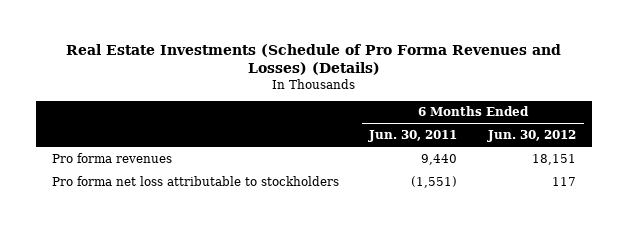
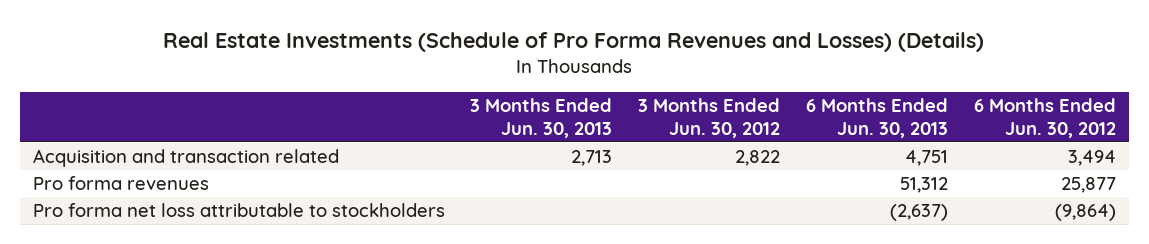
- | 6 Months Ended Jun. 30, 2011 | 6 Months Ended Jun. 30, 2012
+ | 3 Months Ended Jun. 30, 2013 | 3 Months Ended Jun. 30, 2012 | 6 Months Ended Jun. 30, 2013 | 6 Months Ended Jun. 30, 2012
- Pro forma revenues | 9,440 | 18,151
- Pro forma net loss attributable to stockholders | (1,551) | 117
+ Acquisition and transaction related | 2,713 | 2,822 | 4,751 | 3,494
+ Pro forma revenues | | | 51,312 | 25,877
+ Pro forma net loss attributable to stockholders | | | (2,637) | (9,864)

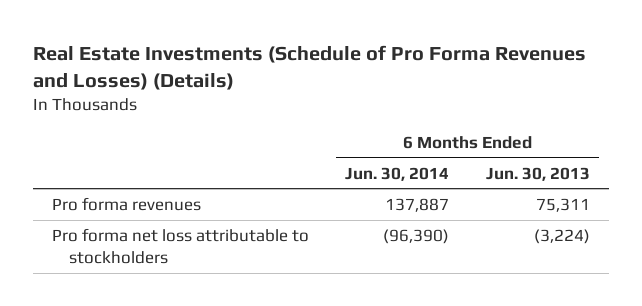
- | 3 Months Ended Jun. 30, 2013 | 3 Months Ended Jun. 30, 2012 | 6 Months Ended Jun. 30, 2013 | 6 Months Ended Jun. 30, 2012
+ | 6 Months Ended Jun. 30, 2014 | 6 Months Ended Jun. 30, 2013
- Acquisition and transaction related | 2,713 | 2,822 | 4,751 | 3,494
- Pro forma revenues | | | 51,312 | 25,877
- Pro forma net loss attributable to stockholders | | | (2,637) | (9,864)
+ Pro forma revenues | 137,887 | 75,311
+ Pro forma net loss attributable to stockholders | (96,390) | (3,224)

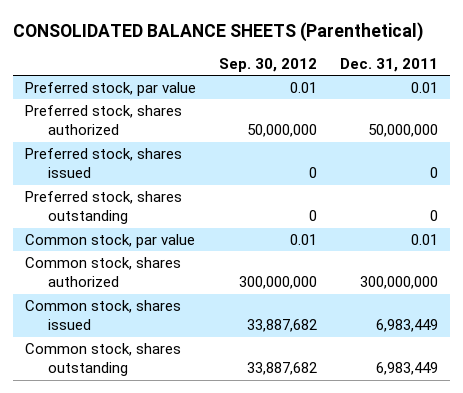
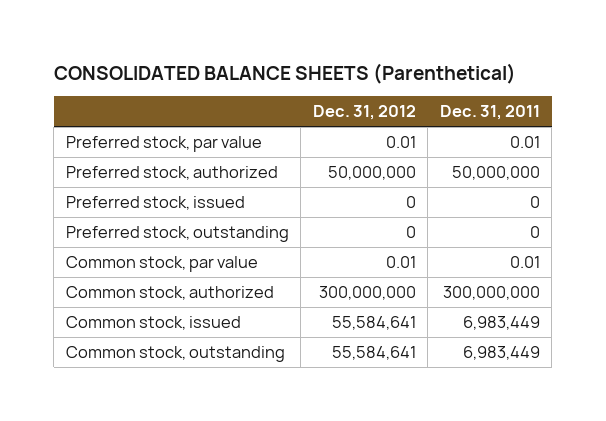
- | Sep. 30, 2012 | Dec. 31, 2011
+ | Dec. 31, 2012 | Dec. 31, 2011
- Preferred stock, shares authorized | 50,000,000 | 50,000,000
- Preferred stock, shares issued | 0 | 0
- Preferred stock, shares outstanding | 0 | 0
+ Preferred stock, authorized | 50,000,000 | 50,000,000
+ Preferred stock, issued | 0 | 0
+ Preferred stock, outstanding | 0 | 0
- Common stock, shares authorized | 300,000,000 | 300,000,000
- Common stock, shares issued | 33,887,682 | 6,983,449
- Common stock, shares outstanding | 33,887,682 | 6,983,449
+ Common stock, authorized | 300,000,000 | 300,000,000
+ Common stock, issued | 55,584,641 | 6,983,449
+ Common stock, outstanding | 55,584,641 | 6,983,449

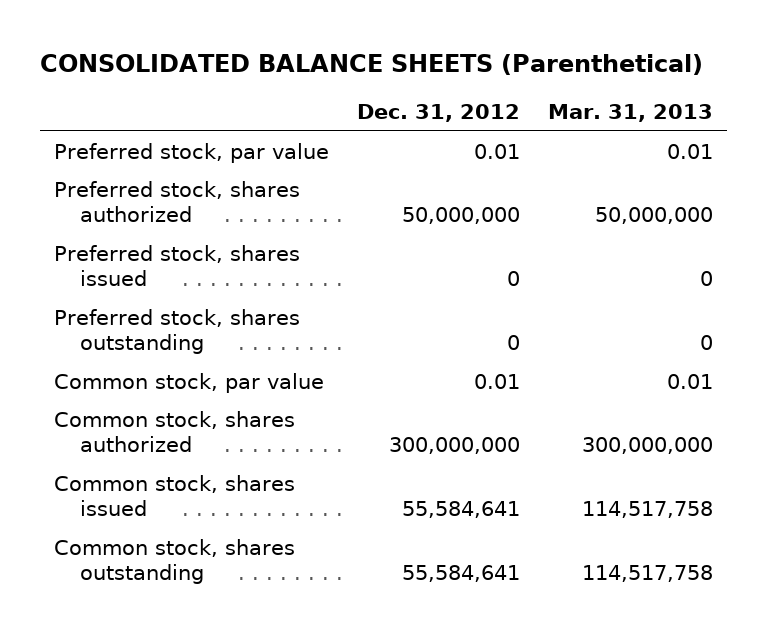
- | Dec. 31, 2012 | Dec. 31, 2011
+ | Dec. 31, 2012 | Mar. 31, 2013
- Preferred stock, authorized | 50,000,000 | 50,000,000
- Preferred stock, issued | 0 | 0
- Preferred stock, outstanding | 0 | 0
+ Preferred stock, shares authorized | 50,000,000 | 50,000,000
+ Preferred stock, shares issued | 0 | 0
+ Preferred stock, shares outstanding | 0 | 0
- Common stock, authorized | 300,000,000 | 300,000,000
- Common stock, issued | 55,584,641 | 6,983,449
- Common stock, outstanding | 55,584,641 | 6,983,449
+ Common stock, shares authorized | 300,000,000 | 300,000,000
+ Common stock, shares issued | 55,584,641 | 114,517,758
+ Common stock, shares outstanding | 55,584,641 | 114,517,758

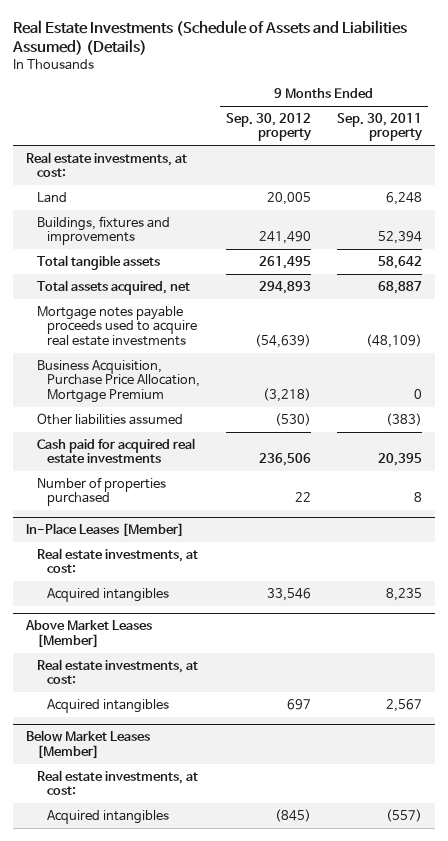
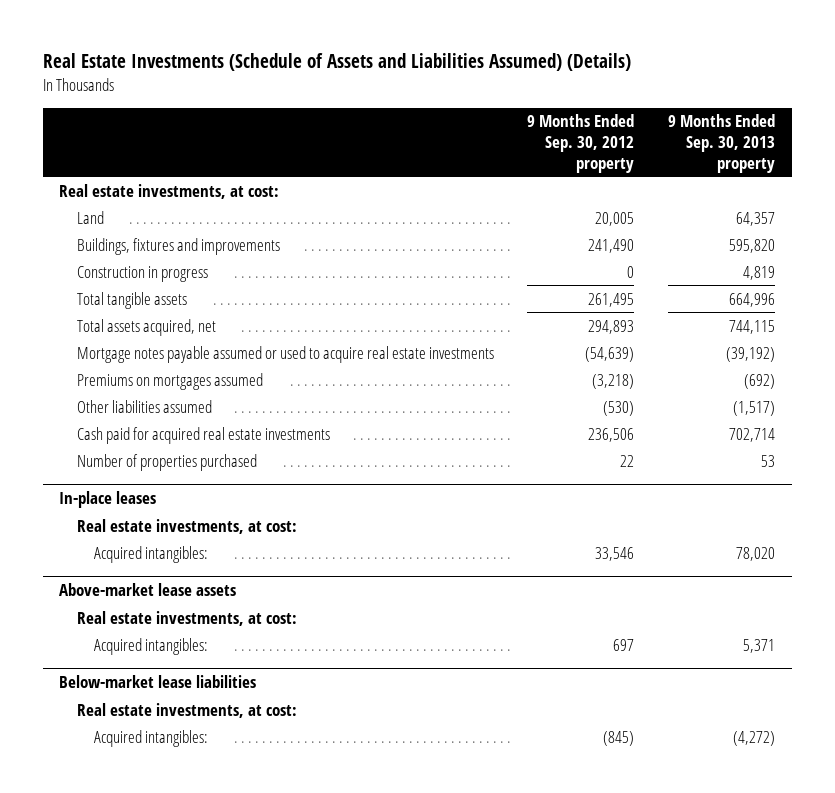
- | 9 Months Ended Sep. 30, 2012 property | 9 Months Ended Sep. 30, 2011 property
+ | 9 Months Ended Sep. 30, 2012 property | 9 Months Ended Sep. 30, 2013 property
+ Construction in progress | 0 | 4,819
- Mortgage notes payable proceeds used to acquire real estate investments | (54,639) | (48,109)
- Business Acquisition, Purchase Price Allocation, Mortgage Premium | (3,218) | 0
+ Mortgage notes payable assumed or used to acquire real estate investments | (54,639) | (39,192)
+ Premiums on mortgages assumed | (3,218) | (692)
- In-Place Leases [Member]
+ In-place leases
- Acquired intangibles | 33,546 | 8,235
- Above Market Leases [Member]
+ Acquired intangibles: | 33,546 | 78,020
+ Above-market lease assets
- Acquired intangibles | 697 | 2,567
- Below Market Leases [Member]
+ Acquired intangibles: | 697 | 5,371
+ Below-market lease liabilities
- Acquired intangibles | (845) | (557)
+ Acquired intangibles: | (845) | (4,272)

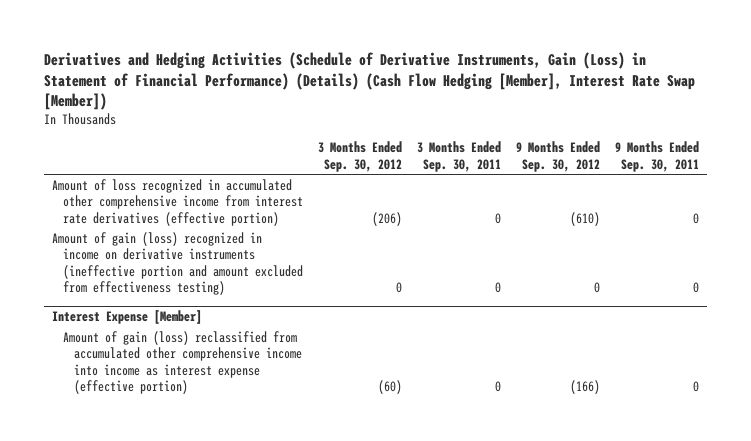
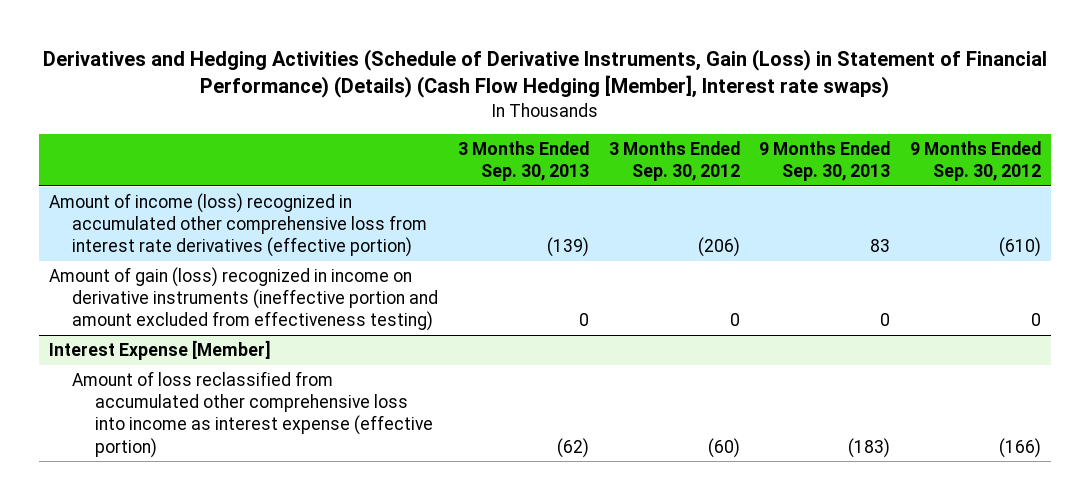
- Derivatives and Hedging Activities (Schedule of Derivative Instruments, Gain (Loss) in Statement of Financial Performance) (Details) (Cash Flow Hedging [Member], Interest Rate Swap [Member])
+ Derivatives and Hedging Activities (Schedule of Derivative Instruments, Gain (Loss) in Statement of Financial Performance) (Details) (Cash Flow Hedging [Member], Interest rate swaps)
- | 3 Months Ended Sep. 30, 2012 | 3 Months Ended Sep. 30, 2011 | 9 Months Ended Sep. 30, 2012 | 9 Months Ended Sep. 30, 2011
+ | 3 Months Ended Sep. 30, 2013 | 3 Months Ended Sep. 30, 2012 | 9 Months Ended Sep. 30, 2013 | 9 Months Ended Sep. 30, 2012
- Amount of loss recognized in accumulated other comprehensive income from interest rate derivatives (effective portion) | (206) | 0 | (610) | 0
+ Amount of income (loss) recognized in accumulated other comprehensive loss from interest rate derivatives (effective portion) | (139) | (206) | 83 | (610)
@ Interest Expense [Member]
- Amount of gain (loss) reclassified from accumulated other comprehensive income into income as interest expense (effective portion) | (60) | 0 | (166) | 0
+ Amount of loss reclassified from accumulated other comprehensive loss into income as interest expense (effective portion) | (62) | (60) | (183) | (166)

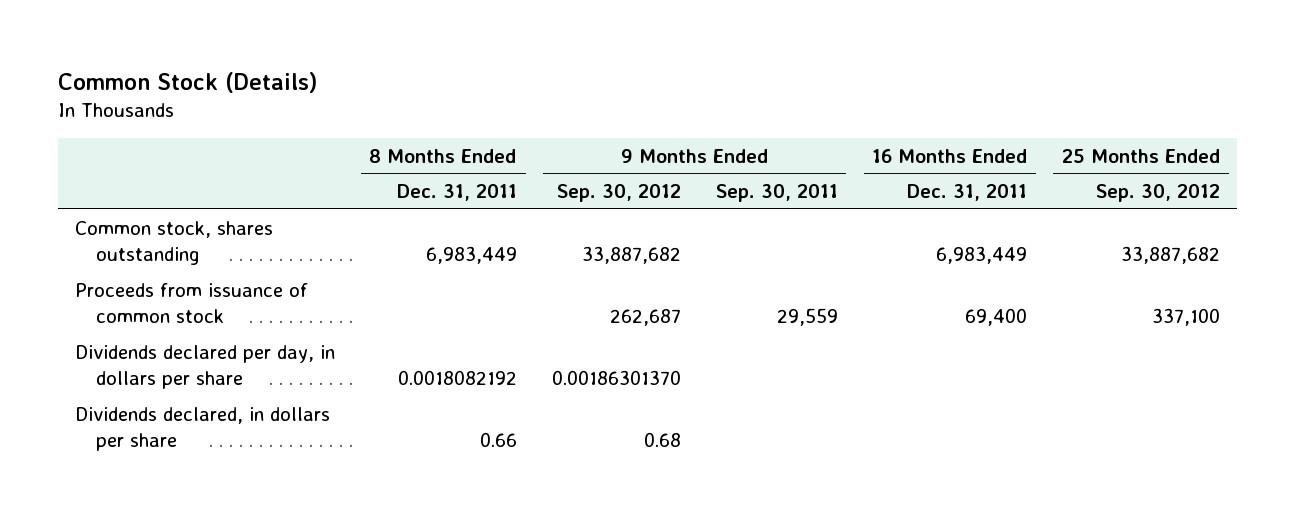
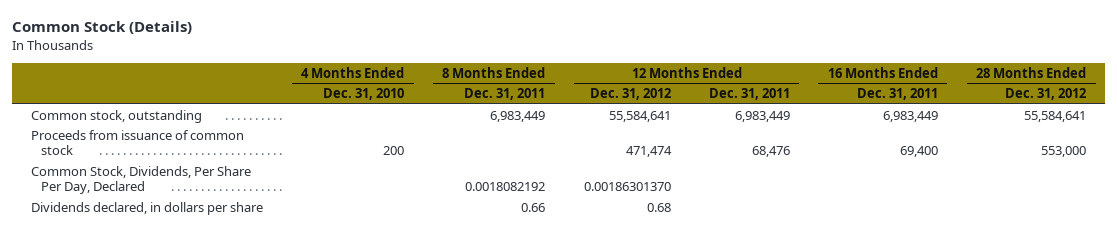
- | 8 Months Ended Dec. 31, 2011 | 9 Months Ended Sep. 30, 2012 | 9 Months Ended Sep. 30, 2011 | 16 Months Ended Dec. 31, 2011 | 25 Months Ended Sep. 30, 2012
+ | 4 Months Ended Dec. 31, 2010 | 8 Months Ended Dec. 31, 2011 | 12 Months Ended Dec. 31, 2012 | 12 Months Ended Dec. 31, 2011 | 16 Months Ended Dec. 31, 2011 | 28 Months Ended Dec. 31, 2012
- Common stock, shares outstanding | 6,983,449 | 33,887,682 | | 6,983,449 | 33,887,682
+ Common stock, outstanding | | 6,983,449 | 55,584,641 | 6,983,449 | 6,983,449 | 55,584,641
- Dividends declared per day, in dollars per share | 0.0018082192 | 0.00186301370 | | |
+ Common Stock, Dividends, Per Share Per Day, Declared | | 0.0018082192 | 0.00186301370 | | |

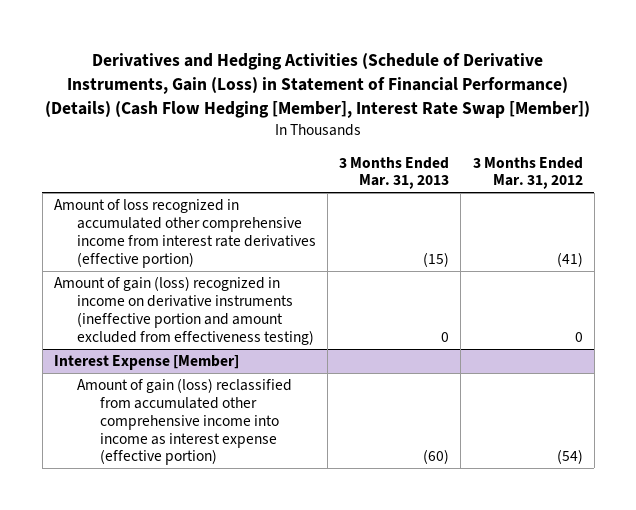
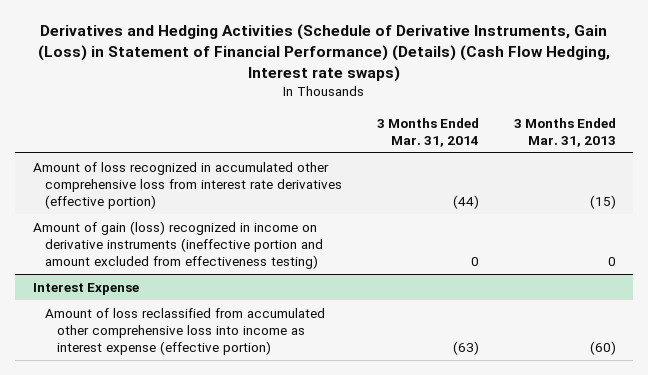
- Derivatives and Hedging Activities (Schedule of Derivative Instruments, Gain (Loss) in Statement of Financial Performance) (Details) (Cash Flow Hedging [Member], Interest Rate Swap [Member])
+ Derivatives and Hedging Activities (Schedule of Derivative Instruments, Gain (Loss) in Statement of Financial Performance) (Details) (Cash Flow Hedging, Interest rate swaps)
- | 3 Months Ended Mar. 31, 2013 | 3 Months Ended Mar. 31, 2012
+ | 3 Months Ended Mar. 31, 2014 | 3 Months Ended Mar. 31, 2013
- Amount of loss recognized in accumulated other comprehensive income from interest rate derivatives (effective portion) | (15) | (41)
+ Amount of loss recognized in accumulated other comprehensive loss from interest rate derivatives (effective portion) | (44) | (15)
- Interest Expense [Member]
- Amount of gain (loss) reclassified from accumulated other comprehensive income into income as interest expense (effective portion) | (60) | (54)
+ Interest Expense
+ Amount of loss reclassified from accumulated other comprehensive loss into income as interest expense (effective portion) | (63) | (60)

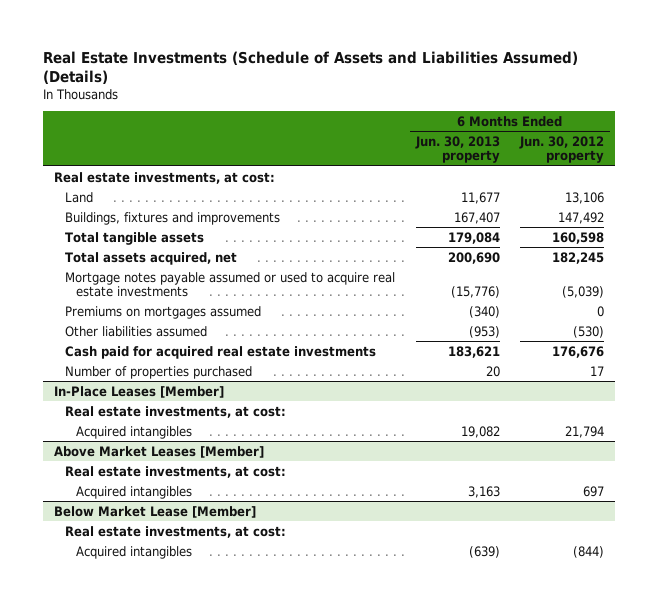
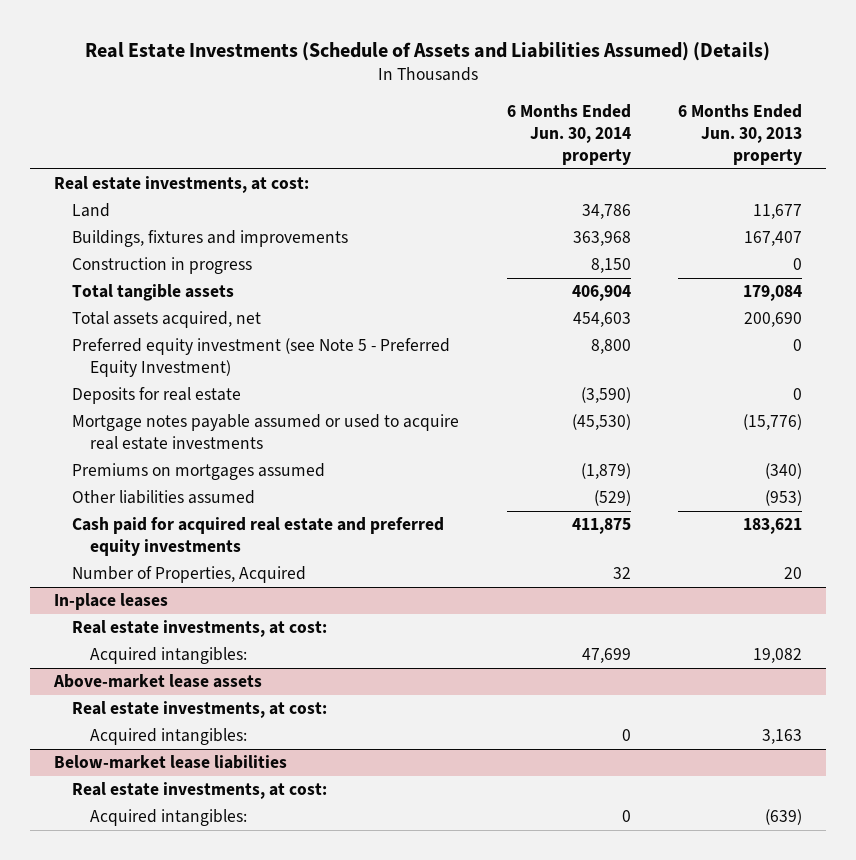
- | 6 Months Ended Jun. 30, 2013 property | 6 Months Ended Jun. 30, 2012 property
+ | 6 Months Ended Jun. 30, 2014 property | 6 Months Ended Jun. 30, 2013 property
+ Construction in progress | 8,150 | 0
+ Preferred equity investment (see Note 5 - Preferred Equity Investment) | 8,800 | 0
+ Deposits for real estate | (3,590) | 0
- Cash paid for acquired real estate investments | 183,621 | 176,676
- Number of properties purchased | 20 | 17
- In-Place Leases [Member]
+ Cash paid for acquired real estate and preferred equity investments | 411,875 | 183,621
+ Number of Properties, Acquired | 32 | 20
+ In-place leases
- Acquired intangibles | 19,082 | 21,794
- Above Market Leases [Member]
+ Acquired intangibles: | 47,699 | 19,082
+ Above-market lease assets
- Acquired intangibles | 3,163 | 697
- Below Market Lease [Member]
+ Acquired intangibles: | 0 | 3,163
+ Below-market lease liabilities
- Acquired intangibles | (639) | (844)
+ Acquired intangibles: | 0 | (639)

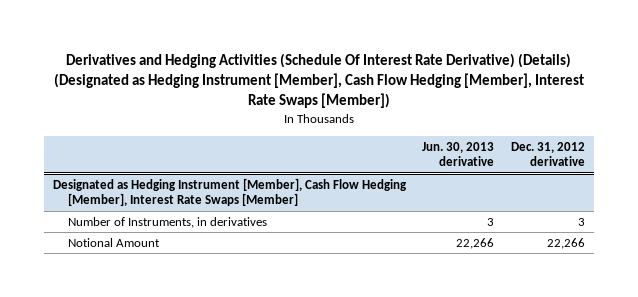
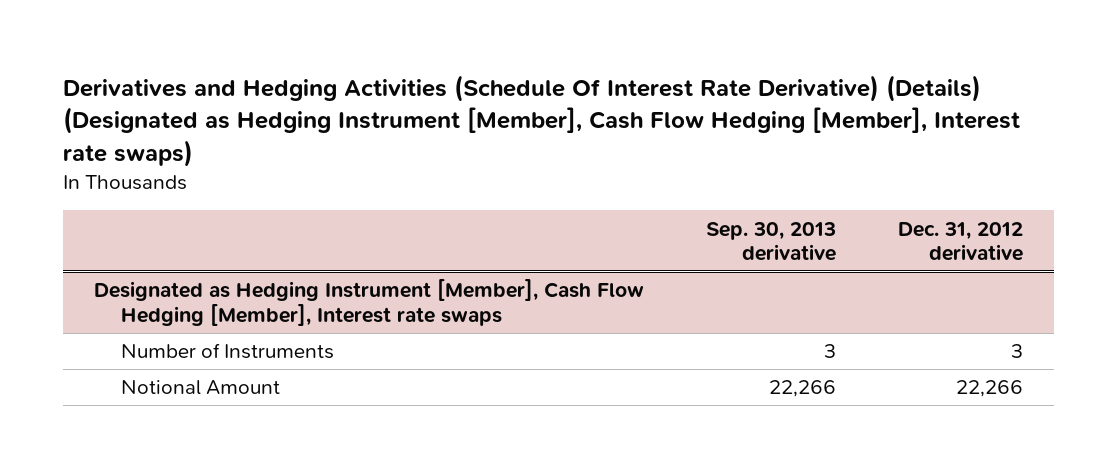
- Derivatives and Hedging Activities (Schedule Of Interest Rate Derivative) (Details) (Designated as Hedging Instrument [Member], Cash Flow Hedging [Member], Interest Rate Swaps [Member])
+ Derivatives and Hedging Activities (Schedule Of Interest Rate Derivative) (Details) (Designated as Hedging Instrument [Member], Cash Flow Hedging [Member], Interest rate swaps)
- | Jun. 30, 2013 derivative | Dec. 31, 2012 derivative
+ | Sep. 30, 2013 derivative | Dec. 31, 2012 derivative
- Designated as Hedging Instrument [Member], Cash Flow Hedging [Member], Interest Rate Swaps [Member]
- Number of Instruments, in derivatives | 3 | 3
+ Designated as Hedging Instrument [Member], Cash Flow Hedging [Member], Interest rate swaps
+ Number of Instruments | 3 | 3

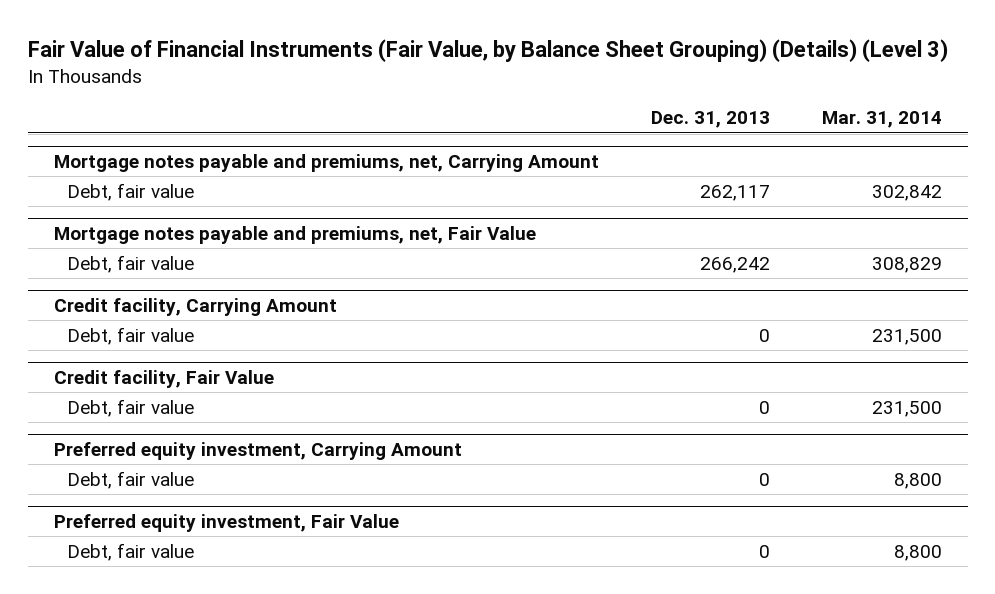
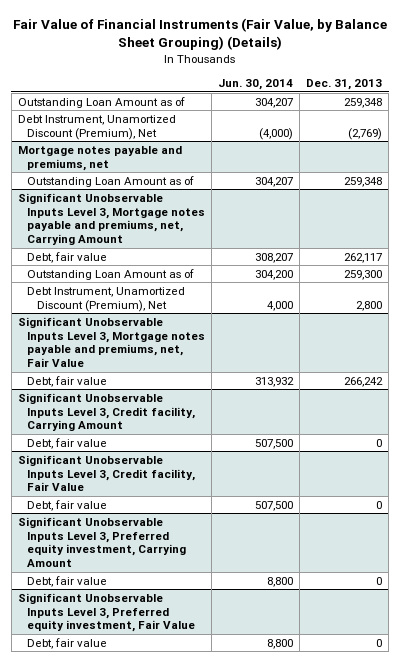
- Fair Value of Financial Instruments (Fair Value, by Balance Sheet Grouping) (Details) (Level 3)
+ Fair Value of Financial Instruments (Fair Value, by Balance Sheet Grouping) (Details)
- | Dec. 31, 2013 | Mar. 31, 2014
+ | Jun. 30, 2014 | Dec. 31, 2013
- Mortgage notes payable and premiums, net, Carrying Amount
+ Outstanding Loan Amount as of | 304,207 | 259,348
+ Debt Instrument, Unamortized Discount (Premium), Net | (4,000) | (2,769)
+ Mortgage notes payable and premiums, net
+ Outstanding Loan Amount as of | 304,207 | 259,348
+ Significant Unobservable Inputs Level 3, Mortgage notes payable and premiums, net, Carrying Amount
- Mortgage notes payable and premiums, net, Fair Value
+ Outstanding Loan Amount as of | 304,200 | 259,300
+ Debt Instrument, Unamortized Discount (Premium), Net | 4,000 | 2,800
+ Significant Unobservable Inputs Level 3, Mortgage notes payable and premiums, net, Fair Value
- Credit facility, Carrying Amount
+ Significant Unobservable Inputs Level 3, Credit facility, Carrying Amount
- Credit facility, Fair Value
+ Significant Unobservable Inputs Level 3, Credit facility, Fair Value
- Preferred equity investment, Carrying Amount
+ Significant Unobservable Inputs Level 3, Preferred equity investment, Carrying Amount
- Preferred equity investment, Fair Value
+ Significant Unobservable Inputs Level 3, Preferred equity investment, Fair Value

